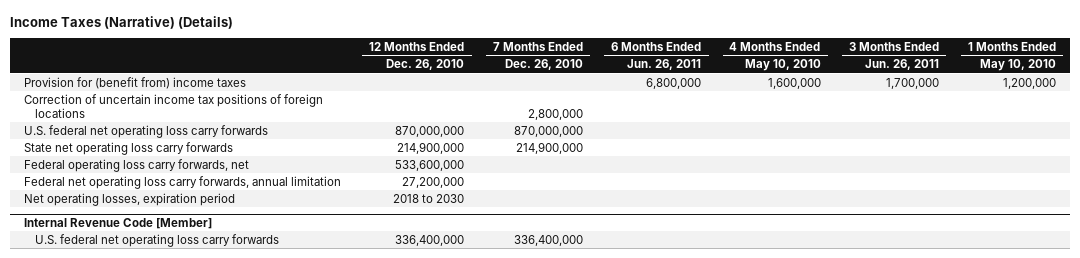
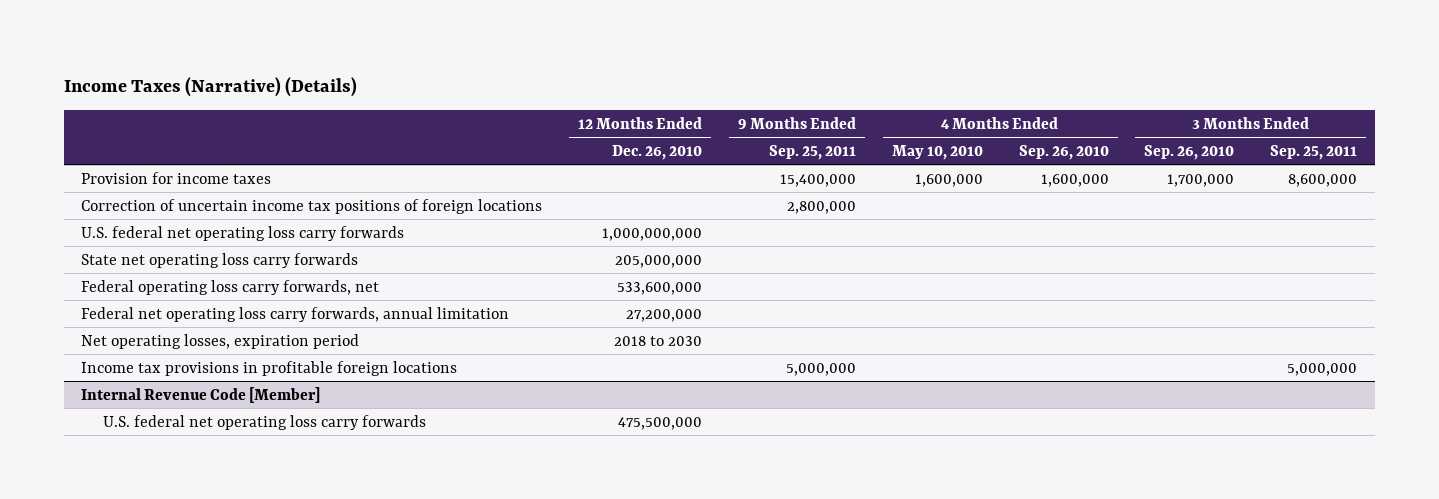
- | 12 Months Ended Dec. 26, 2010 | 7 Months Ended Dec. 26, 2010 | 6 Months Ended Jun. 26, 2011 | 4 Months Ended May 10, 2010 | 3 Months Ended Jun. 26, 2011 | 1 Months Ended May 10, 2010
+ | 12 Months Ended Dec. 26, 2010 | 9 Months Ended Sep. 25, 2011 | 4 Months Ended May 10, 2010 | 4 Months Ended Sep. 26, 2010 | 3 Months Ended Sep. 26, 2010 | 3 Months Ended Sep. 25, 2011
- Provision for (benefit from) income taxes | | | 6,800,000 | 1,600,000 | 1,700,000 | 1,200,000
+ Provision for income taxes | | 15,400,000 | 1,600,000 | 1,600,000 | 1,700,000 | 8,600,000
- U.S. federal net operating loss carry forwards | 870,000,000 | 870,000,000 | | | |
- State net operating loss carry forwards | 214,900,000 | 214,900,000 | | | |
+ U.S. federal net operating loss carry forwards | 1,000,000,000 | | | | |
+ State net operating loss carry forwards | 205,000,000 | | | | |
+ Income tax provisions in profitable foreign locations | | 5,000,000 | | | | 5,000,000
@ Internal Revenue Code [Member]
- U.S. federal net operating loss carry forwards | 336,400,000 | 336,400,000 | | | |
+ U.S. federal net operating loss carry forwards | 475,500,000 | | | | |

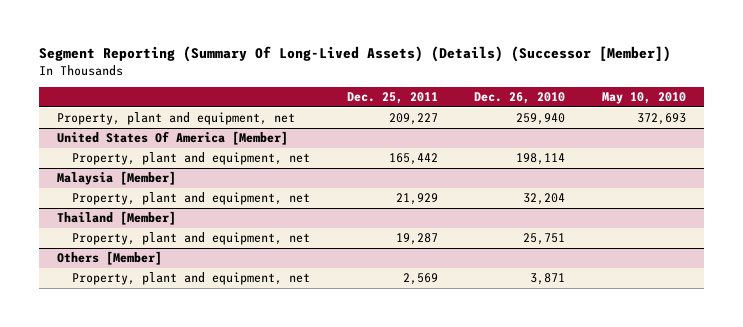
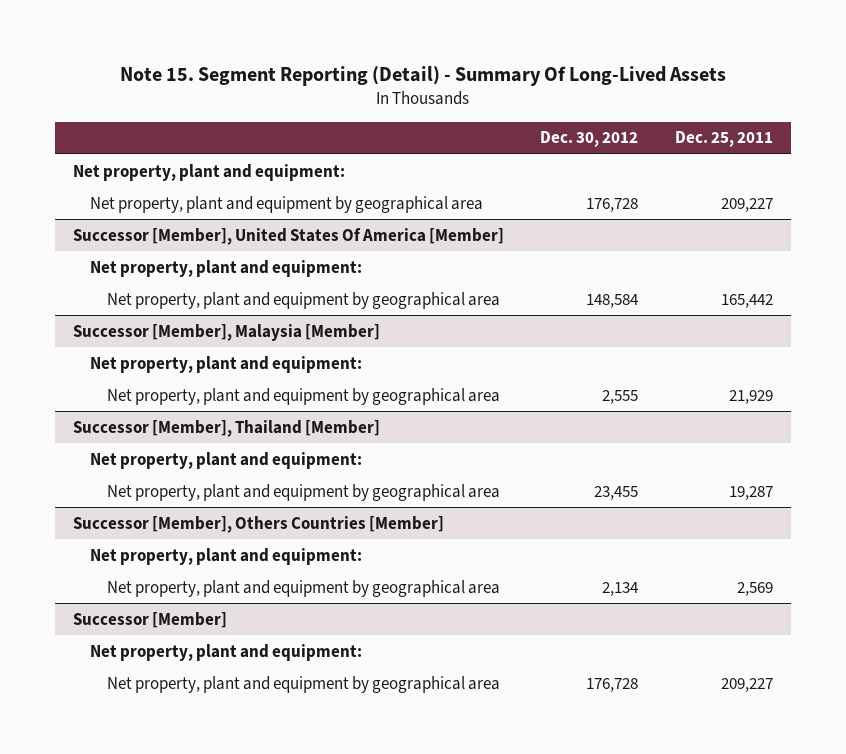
- Segment Reporting (Summary Of Long-Lived Assets) (Details) (Successor [Member])
+ Note 15. Segment Reporting (Detail) - Summary Of Long-Lived Assets
- | Dec. 25, 2011 | Dec. 26, 2010 | May 10, 2010
+ | Dec. 30, 2012 | Dec. 25, 2011
- Property, plant and equipment, net | 209,227 | 259,940 | 372,693
- United States Of America [Member]
- Property, plant and equipment, net | 165,442 | 198,114 |
- Malaysia [Member]
- Property, plant and equipment, net | 21,929 | 32,204 |
- Thailand [Member]
- Property, plant and equipment, net | 19,287 | 25,751 |
- Others [Member]
- Property, plant and equipment, net | 2,569 | 3,871 |
+ Net property, plant and equipment:
+ Net property, plant and equipment by geographical area | 176,728 | 209,227
+ Successor [Member], United States Of America [Member]
+ Net property, plant and equipment:
+ Net property, plant and equipment by geographical area | 148,584 | 165,442
+ Successor [Member], Malaysia [Member]
+ Net property, plant and equipment:
+ Net property, plant and equipment by geographical area | 2,555 | 21,929
+ Successor [Member], Thailand [Member]
+ Net property, plant and equipment:
+ Net property, plant and equipment by geographical area | 23,455 | 19,287
+ Successor [Member], Others Countries [Member]
+ Net property, plant and equipment:
+ Net property, plant and equipment by geographical area | 2,134 | 2,569
+ Successor [Member]
+ Net property, plant and equipment:
+ Net property, plant and equipment by geographical area | 176,728 | 209,227

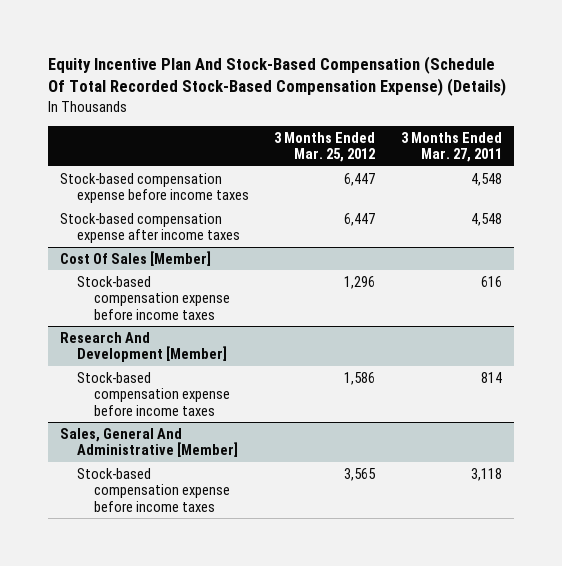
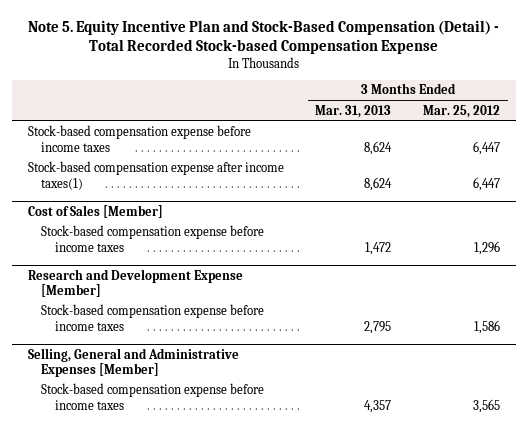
- Equity Incentive Plan And Stock-Based Compensation (Schedule Of Total Recorded Stock-Based Compensation Expense) (Details)
+ Note 5. Equity Incentive Plan and Stock-Based Compensation (Detail) - Total Recorded Stock-based Compensation Expense
- | 3 Months Ended Mar. 25, 2012 | 3 Months Ended Mar. 27, 2011
+ | 3 Months Ended Mar. 31, 2013 | 3 Months Ended Mar. 25, 2012
- Stock-based compensation expense after income taxes | 6,447 | 4,548
- Cost Of Sales [Member]
+ Stock-based compensation expense after income taxes(1) | 8,624 | 6,447
+ Cost of Sales [Member]
- Research And Development [Member]
+ Research and Development Expense [Member]
- Sales, General And Administrative [Member]
+ Selling, General and Administrative Expenses [Member]

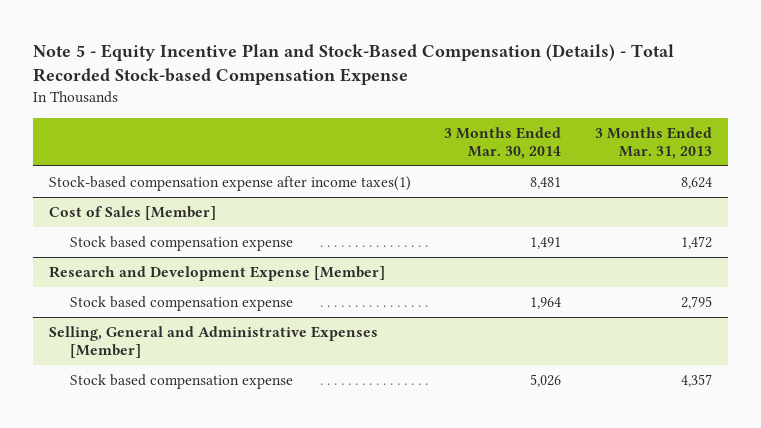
- Note 5. Equity Incentive Plan and Stock-Based Compensation (Detail) - Total Recorded Stock-based Compensation Expense
+ Note 5 - Equity Incentive Plan and Stock-Based Compensation (Details) - Total Recorded Stock-based Compensation Expense
- | 3 Months Ended Mar. 31, 2013 | 3 Months Ended Mar. 25, 2012
+ | 3 Months Ended Mar. 30, 2014 | 3 Months Ended Mar. 31, 2013
- Stock-based compensation expense before income taxes | 8,624 | 6,447
@ Cost of Sales [Member]
- Stock-based compensation expense before income taxes | 1,472 | 1,296
+ Stock based compensation expense | 1,491 | 1,472
@ Research and Development Expense [Member]
- Stock-based compensation expense before income taxes | 2,795 | 1,586
+ Stock based compensation expense | 1,964 | 2,795
@ Selling, General and Administrative Expenses [Member]
- Stock-based compensation expense before income taxes | 4,357 | 3,565
+ Stock based compensation expense | 5,026 | 4,357

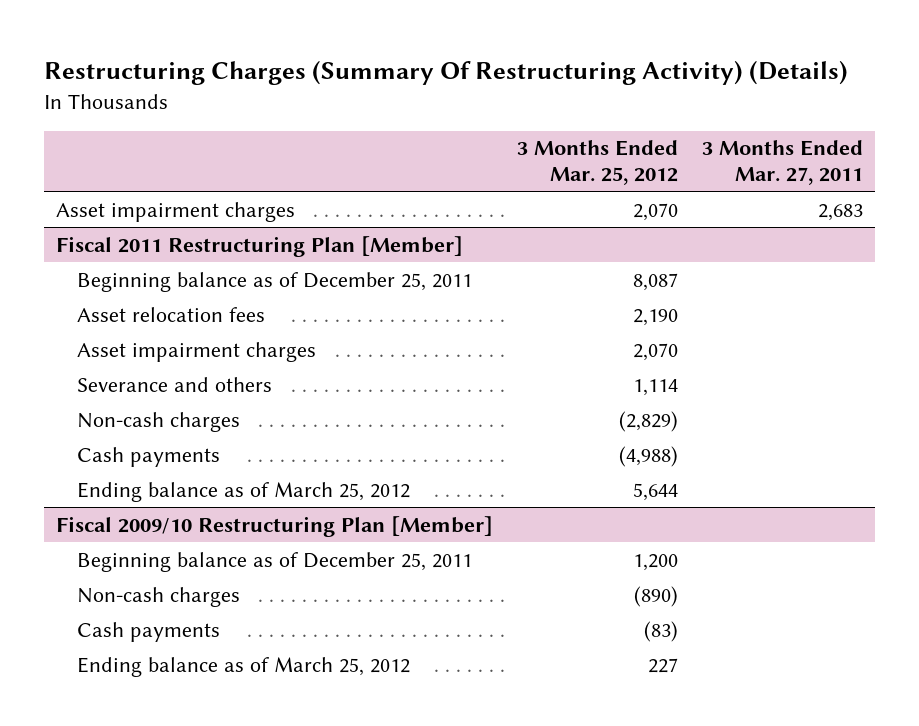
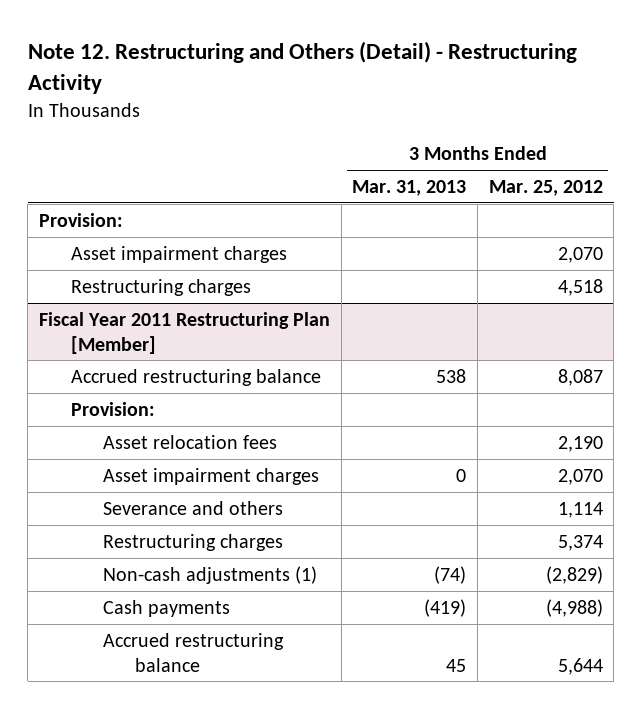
- Restructuring Charges (Summary Of Restructuring Activity) (Details)
+ Note 12. Restructuring and Others (Detail) - Restructuring Activity
- | 3 Months Ended Mar. 25, 2012 | 3 Months Ended Mar. 27, 2011
+ | 3 Months Ended Mar. 31, 2013 | 3 Months Ended Mar. 25, 2012
+ Provision:
- Fiscal 2011 Restructuring Plan [Member]
- Beginning balance as of December 25, 2011 | 8,087 |
+ Restructuring charges | | 4,518
+ Fiscal Year 2011 Restructuring Plan [Member]
+ Accrued restructuring balance | 538 | 8,087
+ Provision:
- Non-cash charges | (2,829) |
+ Restructuring charges | | 5,374
+ Non-cash adjustments (1) | (74) | (2,829)
- Ending balance as of March 25, 2012 | 5,644 |
- Fiscal 2009/10 Restructuring Plan [Member]
- Beginning balance as of December 25, 2011 | 1,200 |
- Non-cash charges | (890) |
- Cash payments | (83) |
- Ending balance as of March 25, 2012 | 227 |
+ Accrued restructuring balance | 45 | 5,644

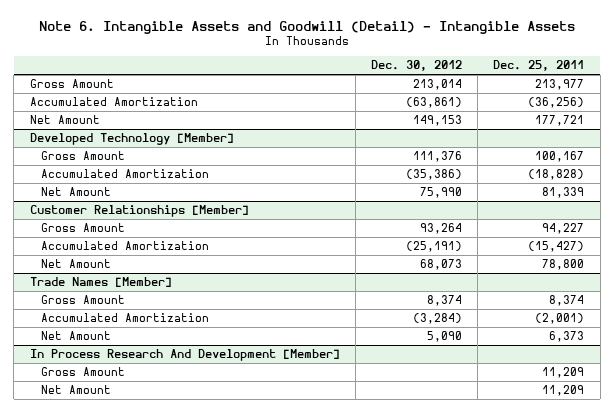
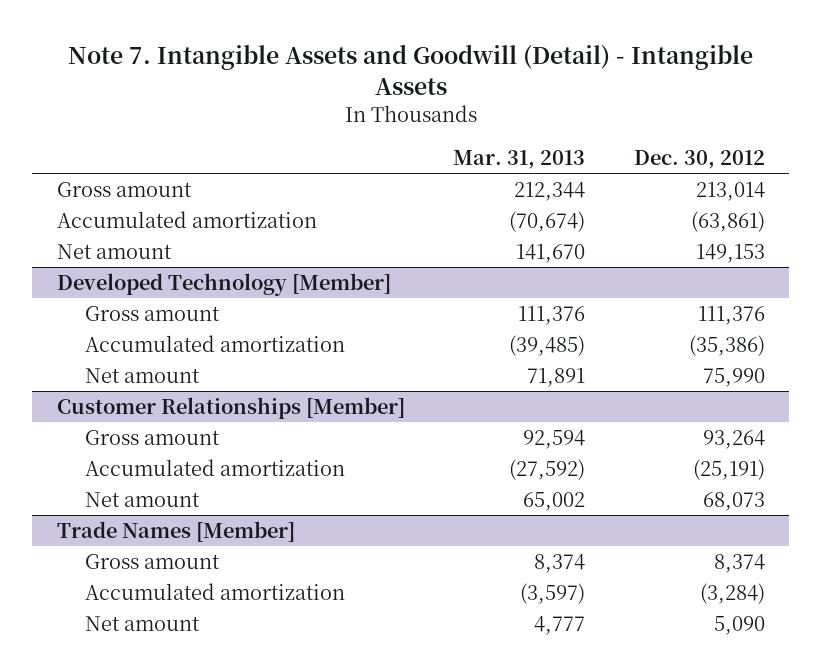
- Note 6. Intangible Assets and Goodwill (Detail) - Intangible Assets
+ Note 7. Intangible Assets and Goodwill (Detail) - Intangible Assets
- | Dec. 30, 2012 | Dec. 25, 2011
+ | Mar. 31, 2013 | Dec. 30, 2012
- Gross Amount | 213,014 | 213,977
- Accumulated Amortization | (63,861) | (36,256)
- Net Amount | 149,153 | 177,721
+ Gross amount | 212,344 | 213,014
+ Accumulated amortization | (70,674) | (63,861)
+ Net amount | 141,670 | 149,153
@ Developed Technology [Member]
- Gross Amount | 111,376 | 100,167
- Accumulated Amortization | (35,386) | (18,828)
- Net Amount | 75,990 | 81,339
+ Gross amount | 111,376 | 111,376
+ Accumulated amortization | (39,485) | (35,386)
+ Net amount | 71,891 | 75,990
@ Customer Relationships [Member]
- Gross Amount | 93,264 | 94,227
- Accumulated Amortization | (25,191) | (15,427)
- Net Amount | 68,073 | 78,800
+ Gross amount | 92,594 | 93,264
+ Accumulated amortization | (27,592) | (25,191)
+ Net amount | 65,002 | 68,073
@ Trade Names [Member]
- Gross Amount | 8,374 | 8,374
- Accumulated Amortization | (3,284) | (2,001)
- Net Amount | 5,090 | 6,373
- In Process Research And Development [Member]
- Gross Amount | | 11,209
- Net Amount | | 11,209
@ Trade Names [Member]
+ Gross amount | 8,374 | 8,374
+ Accumulated amortization | (3,597) | (3,284)
+ Net amount | 4,777 | 5,090

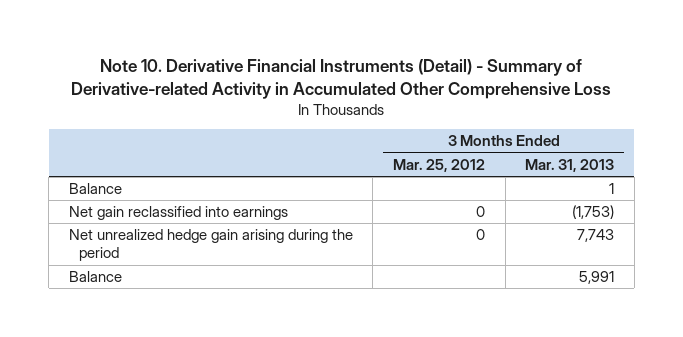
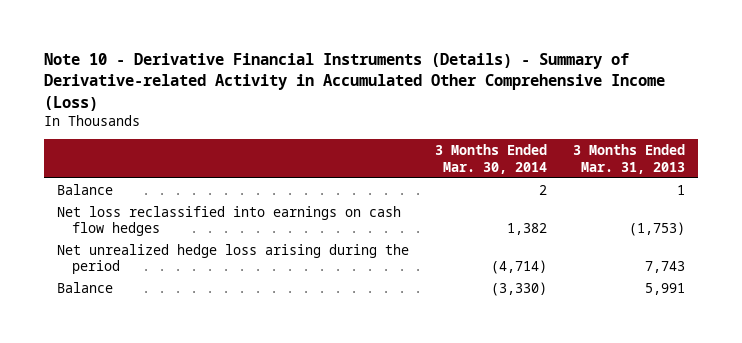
- Note 10. Derivative Financial Instruments (Detail) - Summary of Derivative-related Activity in Accumulated Other Comprehensive Loss
+ Note 10 - Derivative Financial Instruments (Details) - Summary of Derivative-related Activity in Accumulated Other Comprehensive Income (Loss)
- | 3 Months Ended Mar. 25, 2012 | 3 Months Ended Mar. 31, 2013
+ | 3 Months Ended Mar. 30, 2014 | 3 Months Ended Mar. 31, 2013
- Net gain reclassified into earnings | 0 | (1,753)
- Net unrealized hedge gain arising during the period | 0 | 7,743
+ Net loss reclassified into earnings on cash flow hedges | 1,382 | (1,753)
+ Net unrealized hedge loss arising during the period | (4,714) | 7,743

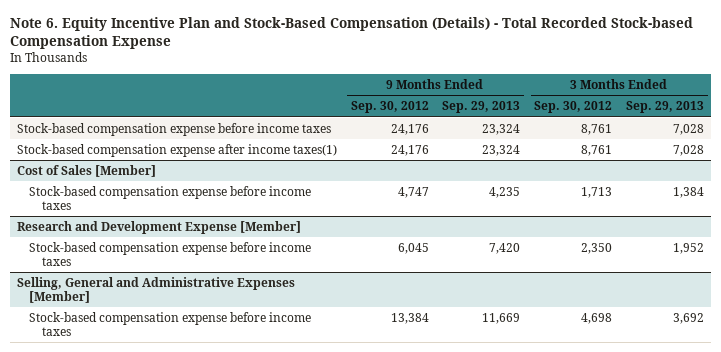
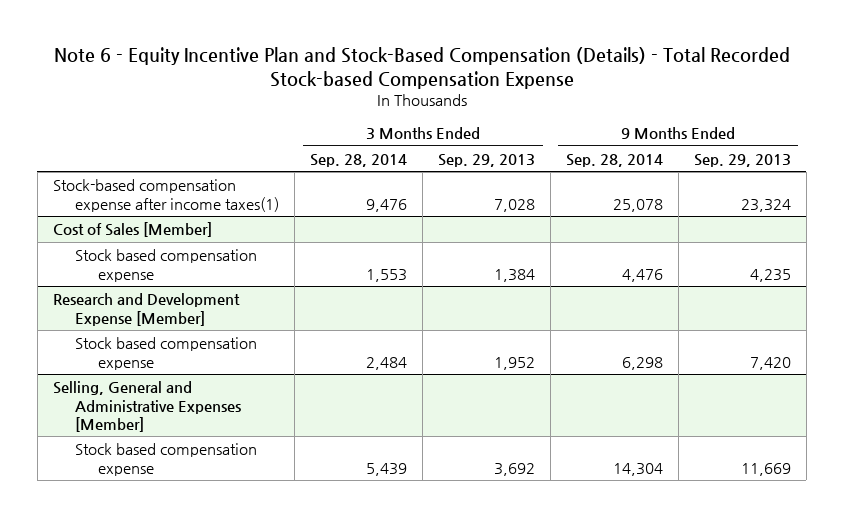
- Note 6. Equity Incentive Plan and Stock-Based Compensation (Details) - Total Recorded Stock-based Compensation Expense
+ Note 6 - Equity Incentive Plan and Stock-Based Compensation (Details) - Total Recorded Stock-based Compensation Expense
- | 9 Months Ended Sep. 30, 2012 | 9 Months Ended Sep. 29, 2013 | 3 Months Ended Sep. 30, 2012 | 3 Months Ended Sep. 29, 2013
+ | 3 Months Ended Sep. 28, 2014 | 3 Months Ended Sep. 29, 2013 | 9 Months Ended Sep. 28, 2014 | 9 Months Ended Sep. 29, 2013
- Stock-based compensation expense before income taxes | 24,176 | 23,324 | 8,761 | 7,028
@ Cost of Sales [Member]
- Stock-based compensation expense before income taxes | 4,747 | 4,235 | 1,713 | 1,384
+ Stock based compensation expense | 1,553 | 1,384 | 4,476 | 4,235
@ Research and Development Expense [Member]
- Stock-based compensation expense before income taxes | 6,045 | 7,420 | 2,350 | 1,952
+ Stock based compensation expense | 2,484 | 1,952 | 6,298 | 7,420
@ Selling, General and Administrative Expenses [Member]
- Stock-based compensation expense before income taxes | 13,384 | 11,669 | 4,698 | 3,692
+ Stock based compensation expense | 5,439 | 3,692 | 14,304 | 11,669

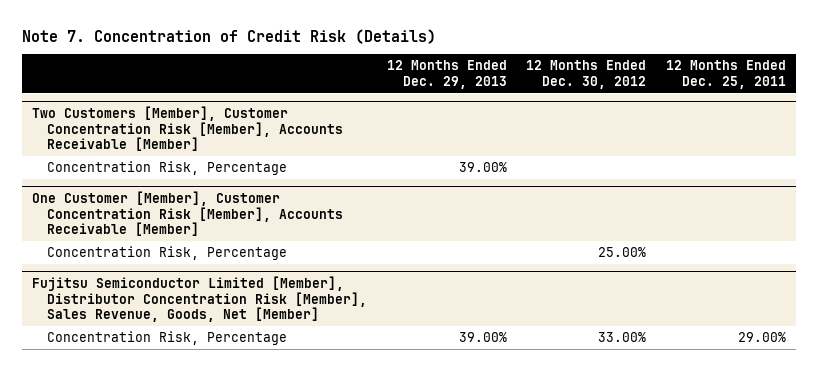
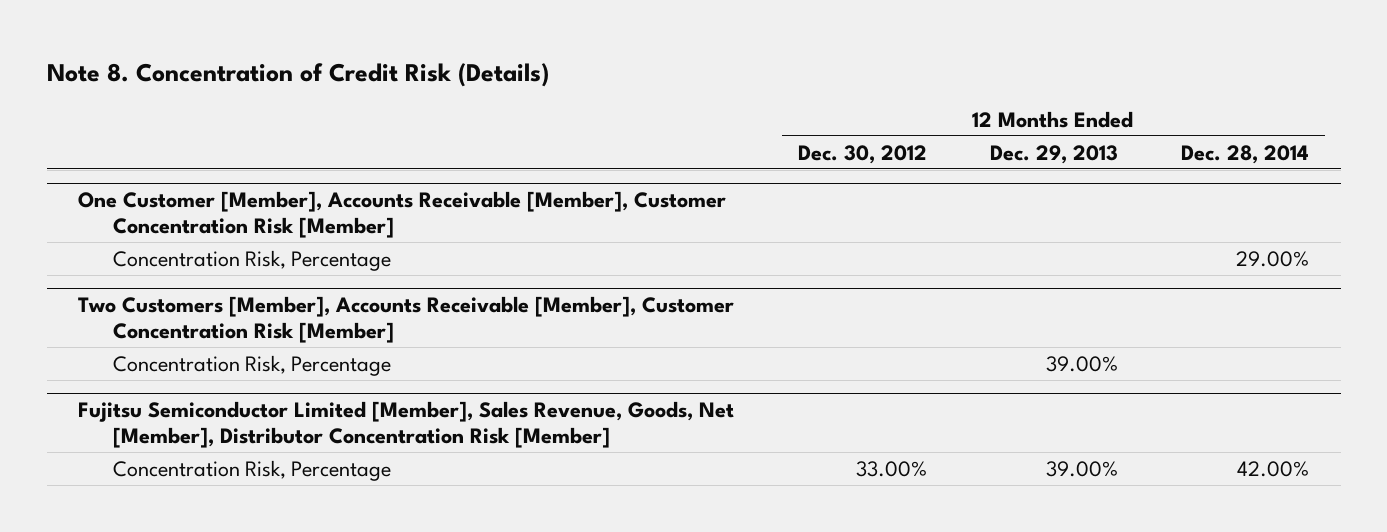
- Note 7. Concentration of Credit Risk (Details)
+ Note 8. Concentration of Credit Risk (Details)
- | 12 Months Ended Dec. 29, 2013 | 12 Months Ended Dec. 30, 2012 | 12 Months Ended Dec. 25, 2011
+ | 12 Months Ended Dec. 30, 2012 | 12 Months Ended Dec. 29, 2013 | 12 Months Ended Dec. 28, 2014
- Two Customers [Member], Customer Concentration Risk [Member], Accounts Receivable [Member]
+ One Customer [Member], Accounts Receivable [Member], Customer Concentration Risk [Member]
+ Concentration Risk, Percentage | | | 29.00%
+ Two Customers [Member], Accounts Receivable [Member], Customer Concentration Risk [Member]
- One Customer [Member], Customer Concentration Risk [Member], Accounts Receivable [Member]
- Concentration Risk, Percentage | | 25.00% |
- Fujitsu Semiconductor Limited [Member], Distributor Concentration Risk [Member], Sales Revenue, Goods, Net [Member]
+ Fujitsu Semiconductor Limited [Member], Sales Revenue, Goods, Net [Member], Distributor Concentration Risk [Member]

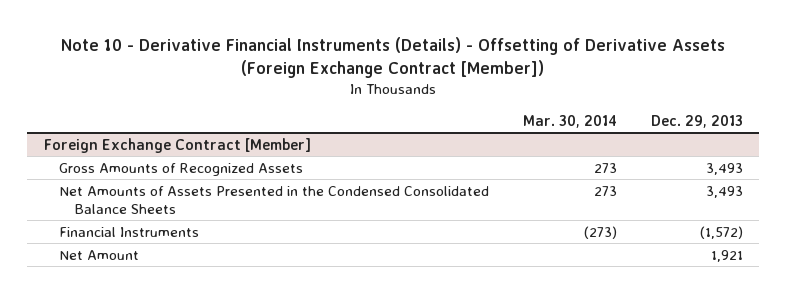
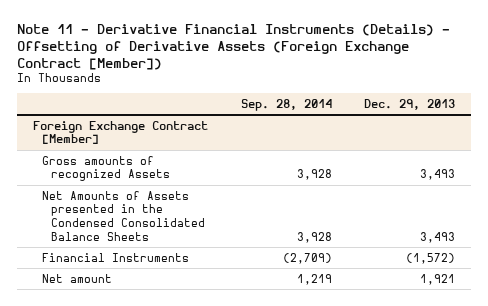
- Note 10 - Derivative Financial Instruments (Details) - Offsetting of Derivative Assets (Foreign Exchange Contract [Member])
+ Note 11 - Derivative Financial Instruments (Details) - Offsetting of Derivative Assets (Foreign Exchange Contract [Member])
- | Mar. 30, 2014 | Dec. 29, 2013
+ | Sep. 28, 2014 | Dec. 29, 2013
@ Foreign Exchange Contract [Member]
- Gross Amounts of Recognized Assets | 273 | 3,493
- Net Amounts of Assets Presented in the Condensed Consolidated Balance Sheets | 273 | 3,493
+ Gross amounts of recognized Assets | 3,928 | 3,493
+ Net Amounts of Assets presented in the Condensed Consolidated Balance Sheets | 3,928 | 3,493
- Net Amount | | 1,921
+ Net amount | 1,219 | 1,921

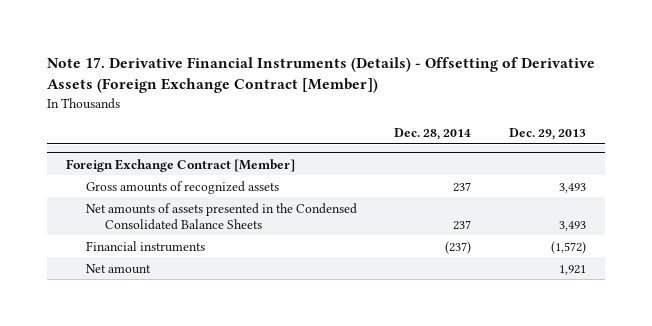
- Note 11 - Derivative Financial Instruments (Details) - Offsetting of Derivative Assets (Foreign Exchange Contract [Member])
+ Note 17. Derivative Financial Instruments (Details) - Offsetting of Derivative Assets (Foreign Exchange Contract [Member])
- | Sep. 28, 2014 | Dec. 29, 2013
+ | Dec. 28, 2014 | Dec. 29, 2013
@ Foreign Exchange Contract [Member]
- Gross amounts of recognized Assets | 3,928 | 3,493
- Net Amounts of Assets presented in the Condensed Consolidated Balance Sheets | 3,928 | 3,493
- Financial Instruments | (2,709) | (1,572)
+ Gross amounts of recognized assets | 237 | 3,493
+ Net amounts of assets presented in the Condensed Consolidated Balance Sheets | 237 | 3,493
+ Financial instruments | (237) | (1,572)

